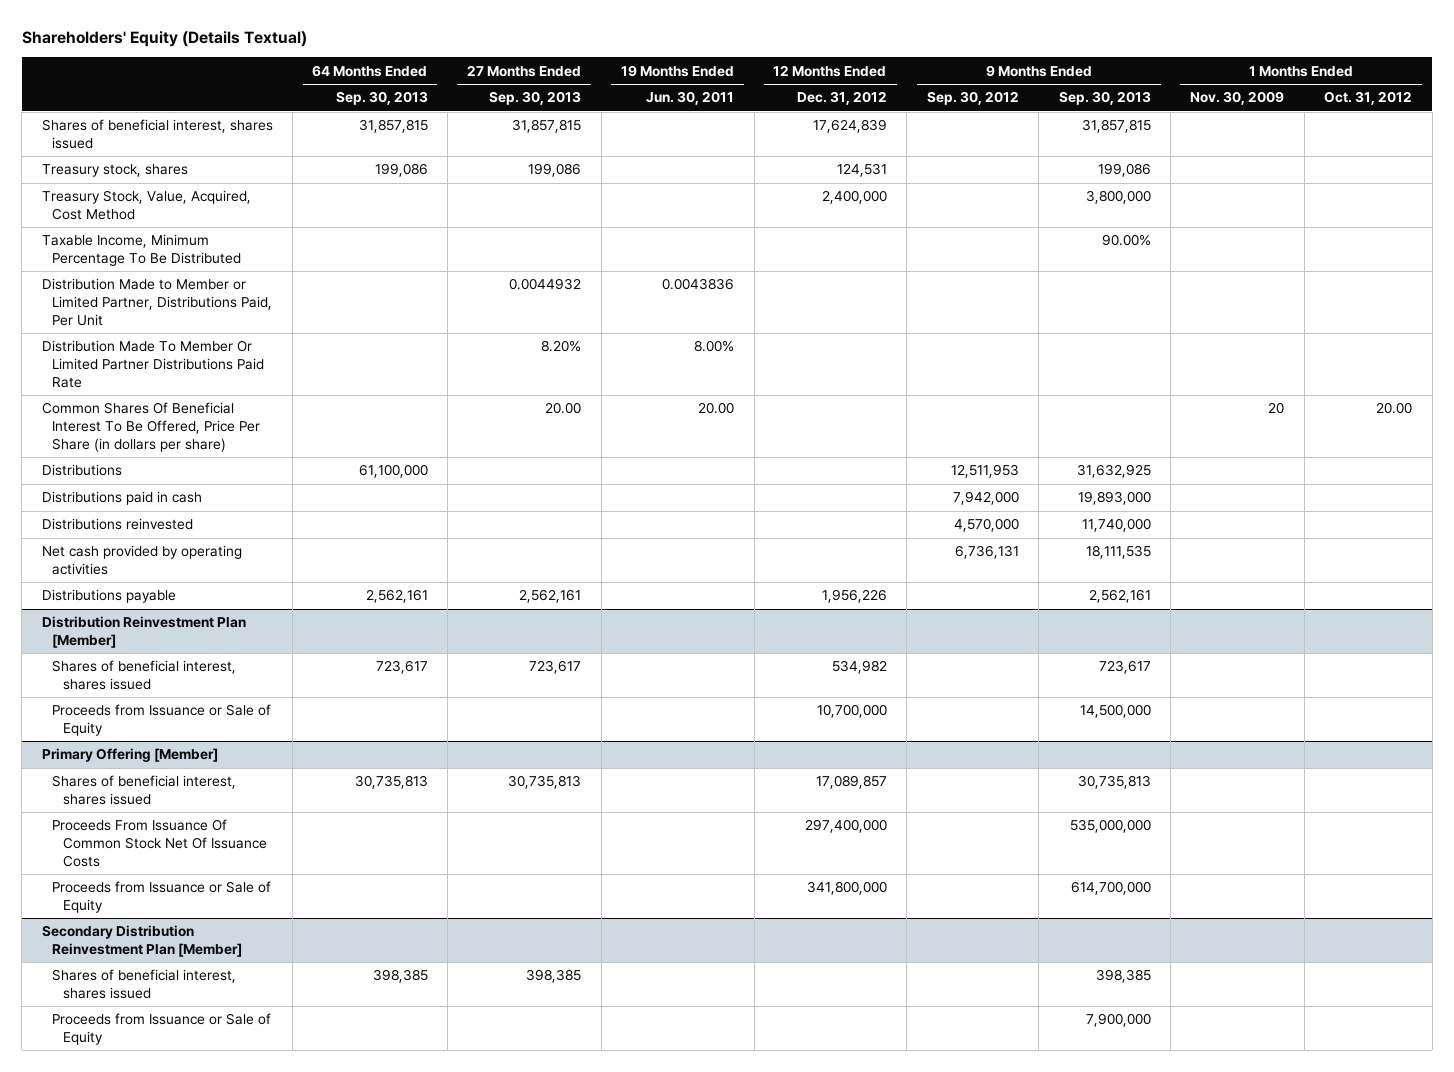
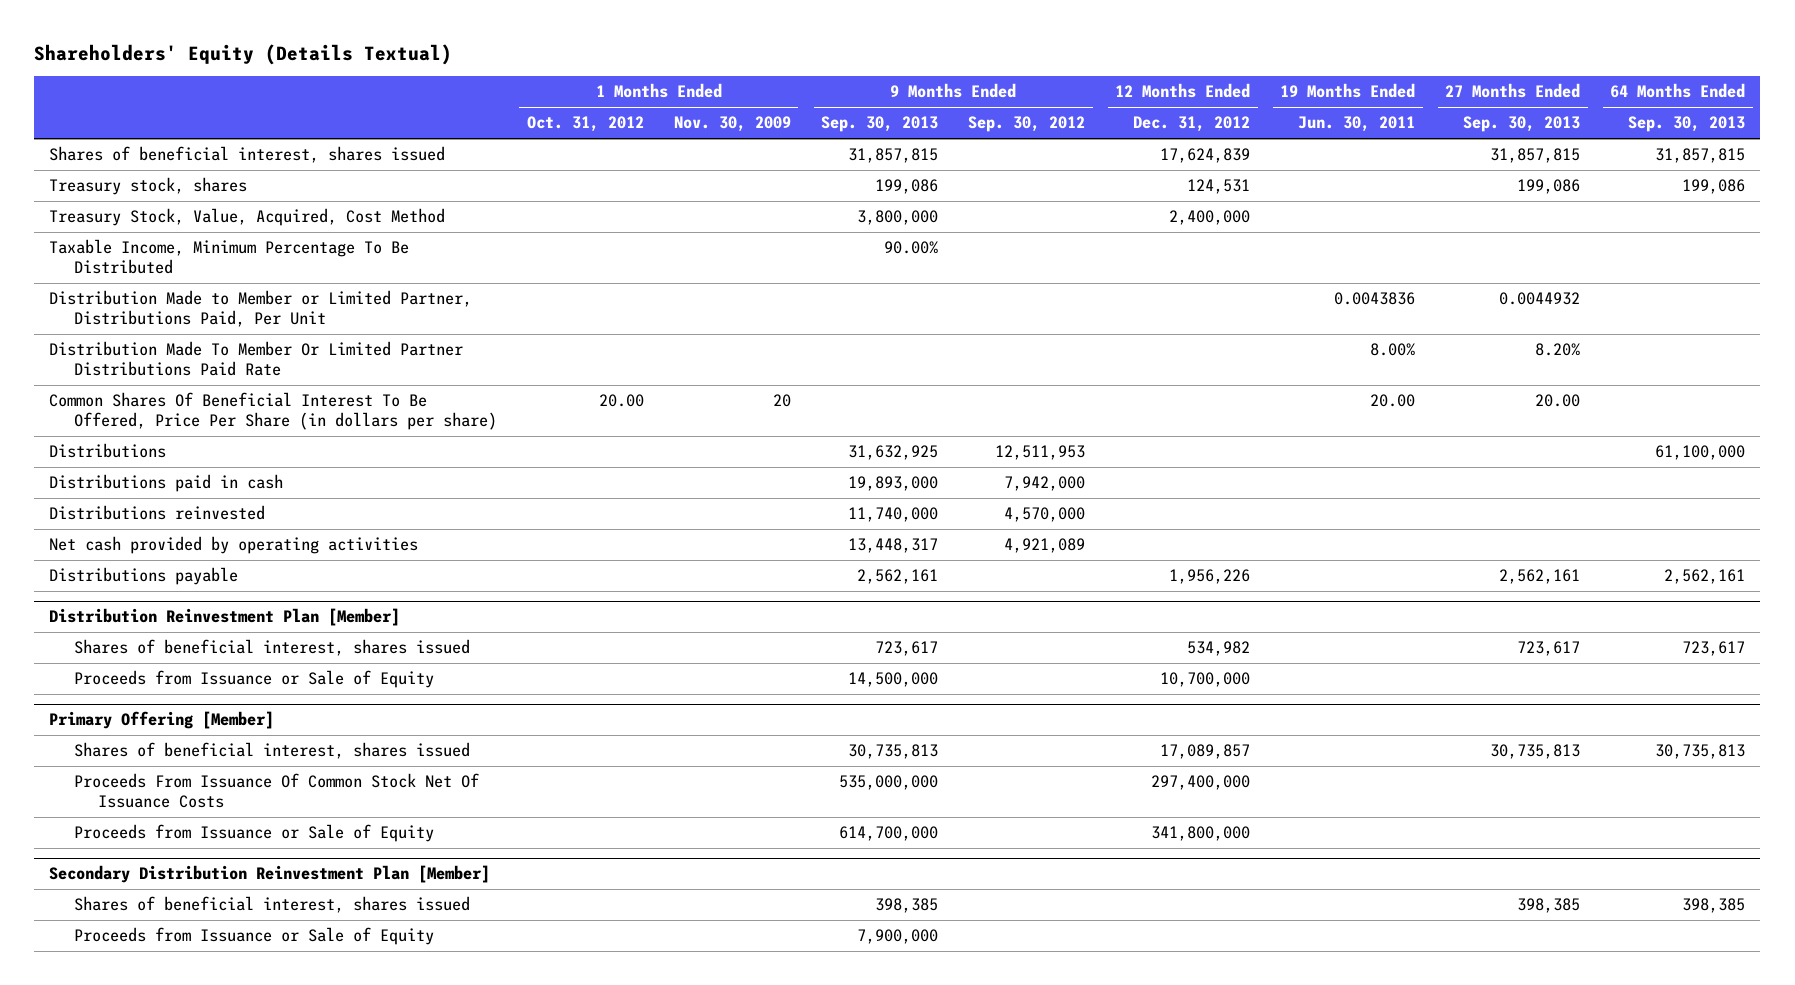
- | 64 Months Ended Sep. 30, 2013 | 27 Months Ended Sep. 30, 2013 | 19 Months Ended Jun. 30, 2011 | 12 Months Ended Dec. 31, 2012 | 9 Months Ended Sep. 30, 2012 | 9 Months Ended Sep. 30, 2013 | 1 Months Ended Nov. 30, 2009 | 1 Months Ended Oct. 31, 2012
+ | 1 Months Ended Oct. 31, 2012 | 1 Months Ended Nov. 30, 2009 | 9 Months Ended Sep. 30, 2013 | 9 Months Ended Sep. 30, 2012 | 12 Months Ended Dec. 31, 2012 | 19 Months Ended Jun. 30, 2011 | 27 Months Ended Sep. 30, 2013 | 64 Months Ended Sep. 30, 2013
- Net cash provided by operating activities | | | | | 6,736,131 | 18,111,535 | |
+ Net cash provided by operating activities | | | 13,448,317 | 4,921,089 | | | |

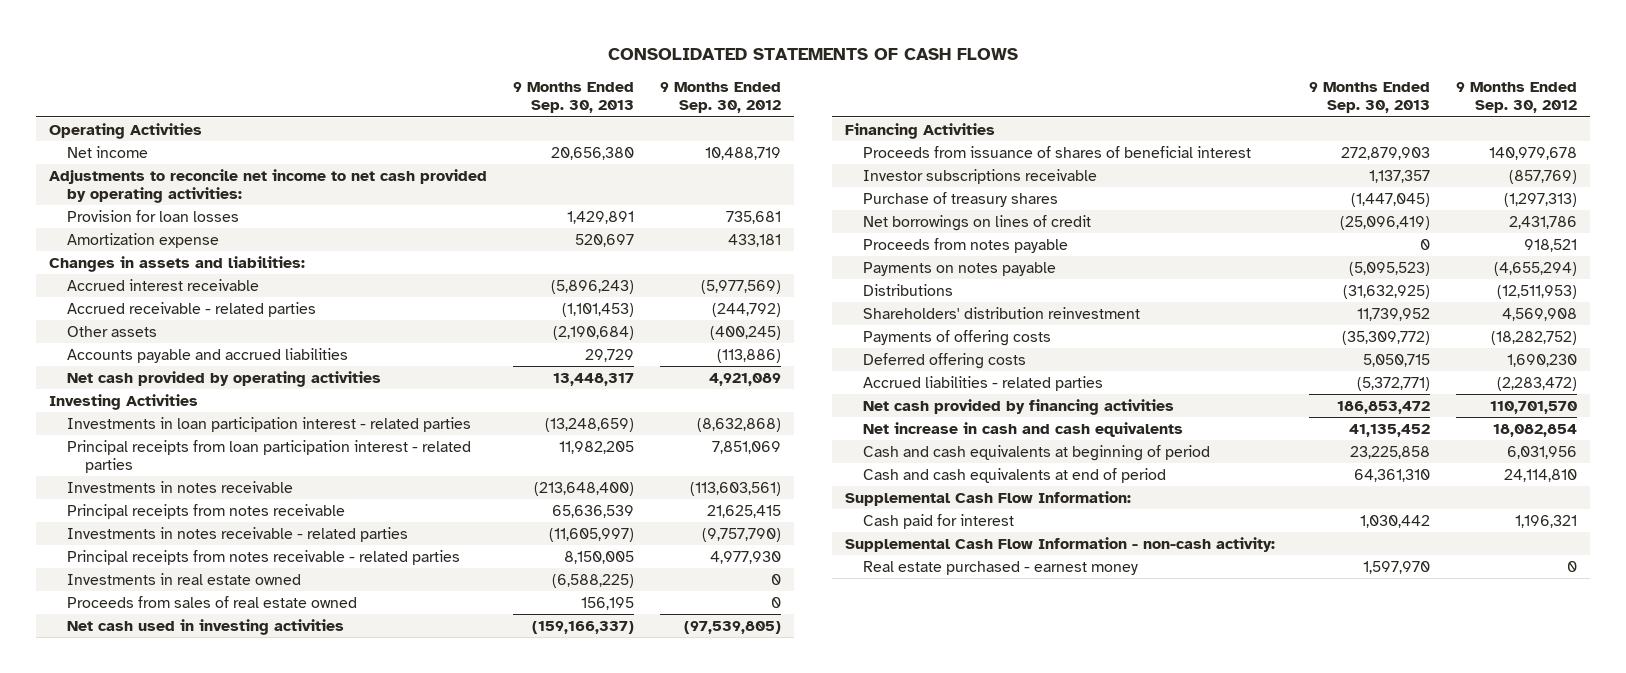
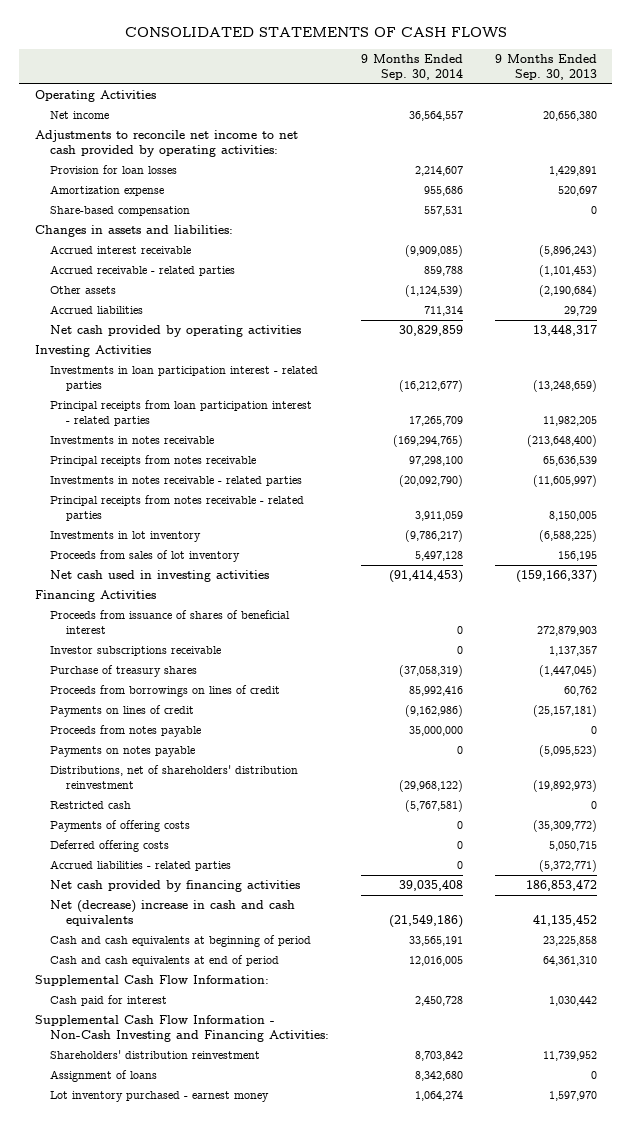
- | 9 Months Ended Sep. 30, 2013 | 9 Months Ended Sep. 30, 2012
+ | 9 Months Ended Sep. 30, 2014 | 9 Months Ended Sep. 30, 2013
+ Share-based compensation | 557,531 | 0
- Accounts payable and accrued liabilities | 29,729 | (113,886)
+ Accrued liabilities | 711,314 | 29,729
- Investments in real estate owned | (6,588,225) | 0
- Proceeds from sales of real estate owned | 156,195 | 0
+ Investments in lot inventory | (9,786,217) | (6,588,225)
+ Proceeds from sales of lot inventory | 5,497,128 | 156,195
- Net borrowings on lines of credit | (25,096,419) | 2,431,786
+ Proceeds from borrowings on lines of credit | 85,992,416 | 60,762
+ Payments on lines of credit | (9,162,986) | (25,157,181)
- Distributions | (31,632,925) | (12,511,953)
+ Distributions, net of shareholders' distribution reinvestment | (29,968,122) | (19,892,973)
+ Restricted cash | (5,767,581) | 0
- Net increase in cash and cash equivalents | 41,135,452 | 18,082,854
+ Net (decrease) increase in cash and cash equivalents | (21,549,186) | 41,135,452
- Supplemental Cash Flow Information - non-cash activity:
- Real estate purchased - earnest money | 1,597,970 | 0
+ Supplemental Cash Flow Information - Non-Cash Investing and Financing Activities:
moved down: Shareholders' distribution reinvestment | 8,703,842 | 11,739,952
+ Assignment of loans | 8,342,680 | 0
+ Lot inventory purchased - earnest money | 1,064,274 | 1,597,970

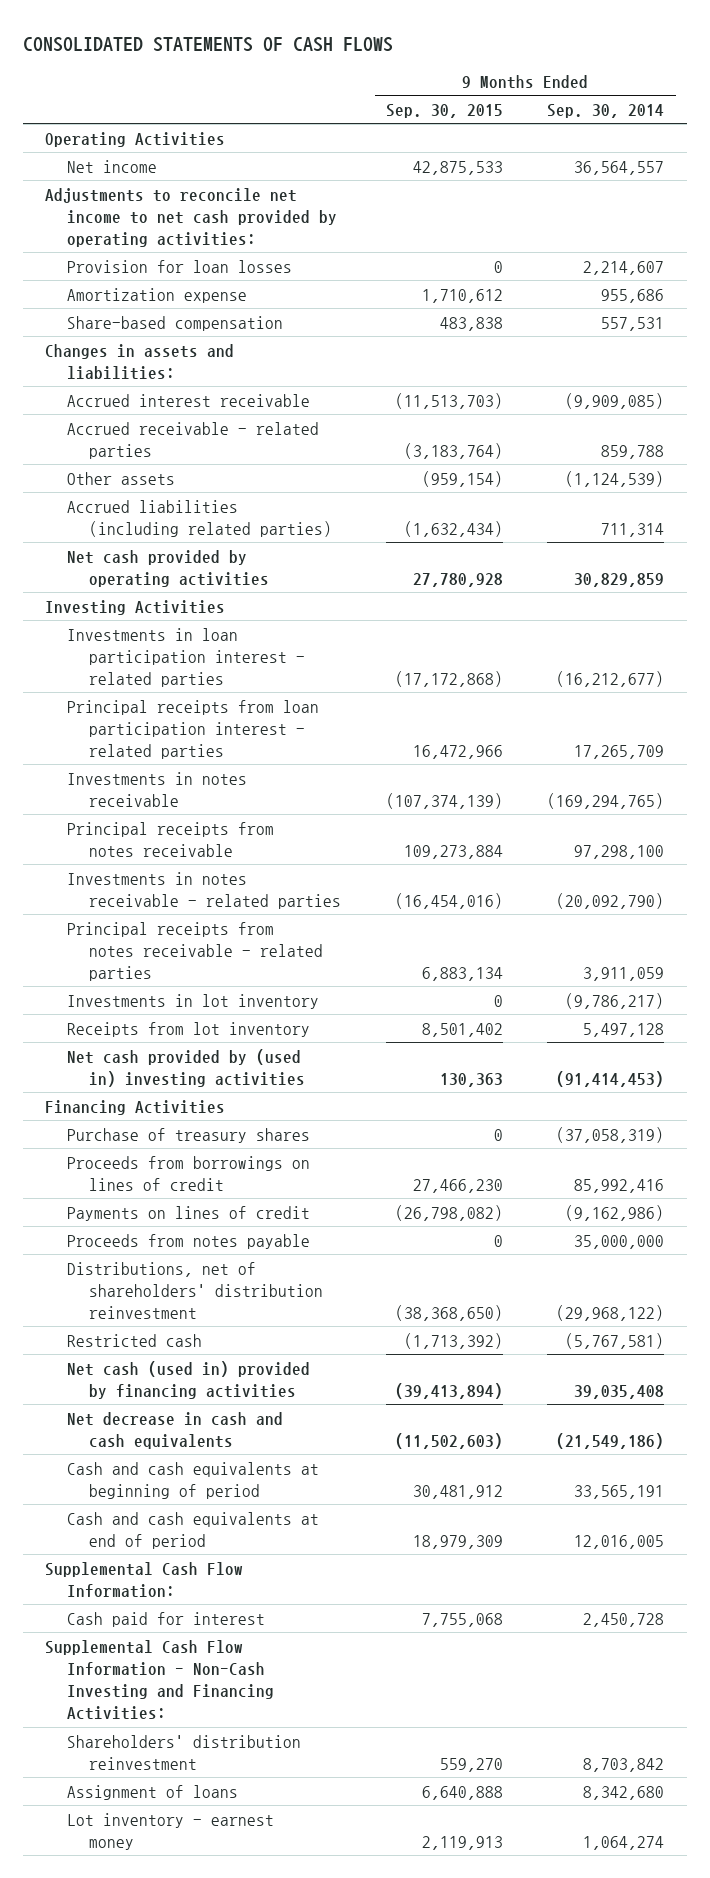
- | 9 Months Ended Sep. 30, 2014 | 9 Months Ended Sep. 30, 2013
+ | 9 Months Ended Sep. 30, 2015 | 9 Months Ended Sep. 30, 2014
- Accrued liabilities | 711,314 | 29,729
+ Accrued liabilities (including related parties) | (1,632,434) | 711,314
- Proceeds from sales of lot inventory | 5,497,128 | 156,195
- Net cash used in investing activities | (91,414,453) | (159,166,337)
+ Receipts from lot inventory | 8,501,402 | 5,497,128
+ Net cash provided by (used in) investing activities | 130,363 | (91,414,453)
- Proceeds from issuance of shares of beneficial interest | 0 | 272,879,903
- Investor subscriptions receivable | 0 | 1,137,357
- Payments on notes payable | 0 | (5,095,523)
- Payments of offering costs | 0 | (35,309,772)
- Deferred offering costs | 0 | 5,050,715
- Accrued liabilities - related parties | 0 | (5,372,771)
- Net cash provided by financing activities | 39,035,408 | 186,853,472
- Net (decrease) increase in cash and cash equivalents | (21,549,186) | 41,135,452
+ Net cash (used in) provided by financing activities | (39,413,894) | 39,035,408
+ Net decrease in cash and cash equivalents | (11,502,603) | (21,549,186)
- Lot inventory purchased - earnest money | 1,064,274 | 1,597,970
+ Lot inventory - earnest money | 2,119,913 | 1,064,274

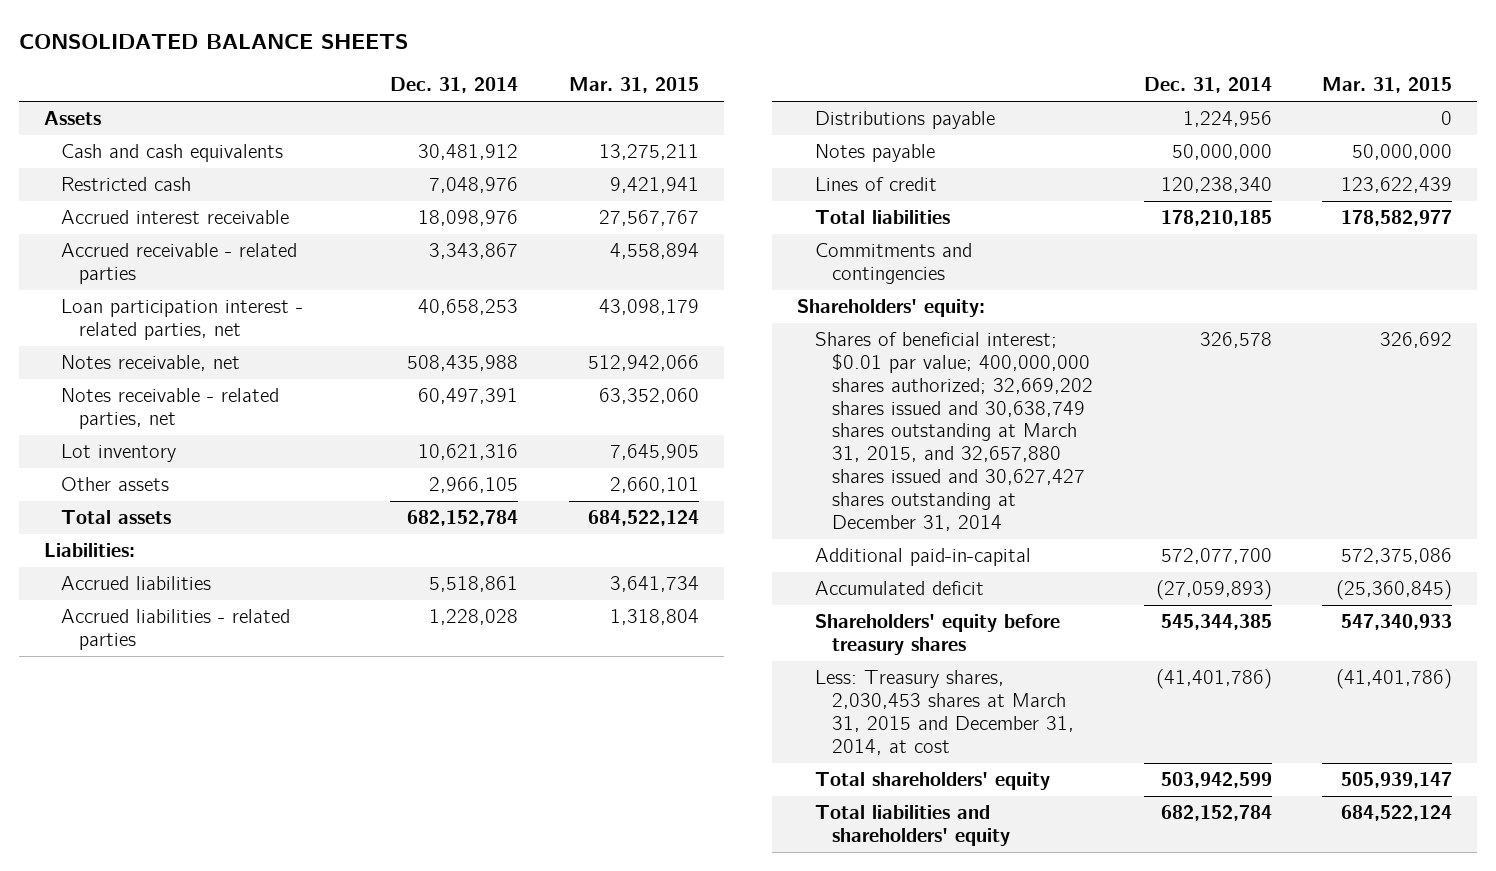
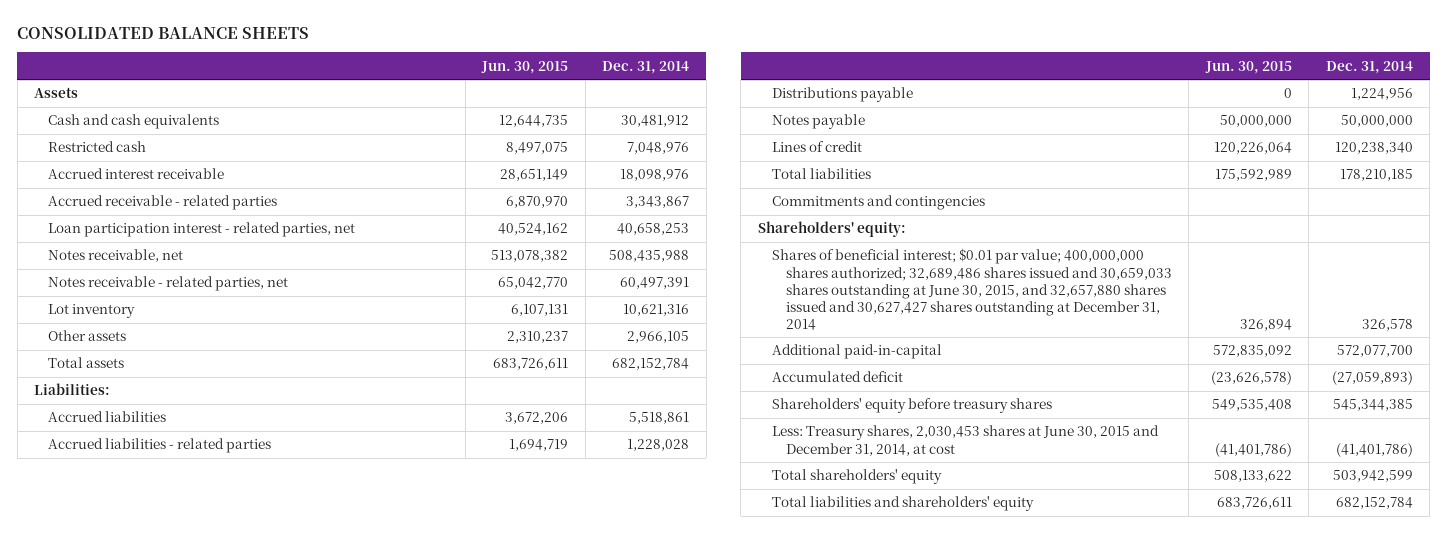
- | Dec. 31, 2014 | Mar. 31, 2015
+ | Jun. 30, 2015 | Dec. 31, 2014
- Shares of beneficial interest; $0.01 par value; 400,000,000 shares authorized; 32,669,202 shares issued and 30,638,749 shares outstanding at March 31, 2015, and 32,657,880 shares issued and 30,627,427 shares outstanding at December 31, 2014 | 326,578 | 326,692
+ Shares of beneficial interest; $0.01 par value; 400,000,000 shares authorized; 32,689,486 shares issued and 30,659,033 shares outstanding at June 30, 2015, and 32,657,880 shares issued and 30,627,427 shares outstanding at December 31, 2014 | 326,894 | 326,578
- Less: Treasury shares, 2,030,453 shares at March 31, 2015 and December 31, 2014, at cost | (41,401,786) | (41,401,786)
+ Less: Treasury shares, 2,030,453 shares at June 30, 2015 and December 31, 2014, at cost | (41,401,786) | (41,401,786)

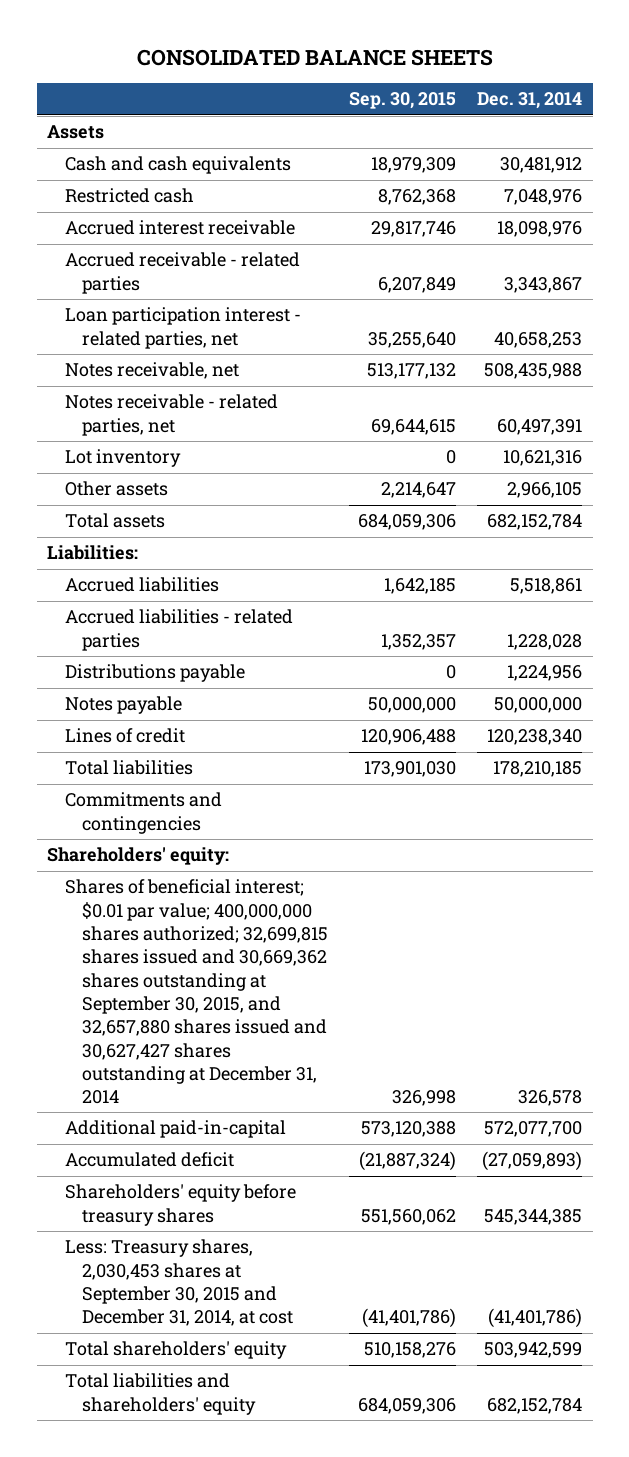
- | Jun. 30, 2015 | Dec. 31, 2014
+ | Sep. 30, 2015 | Dec. 31, 2014
- Shares of beneficial interest; $0.01 par value; 400,000,000 shares authorized; 32,689,486 shares issued and 30,659,033 shares outstanding at June 30, 2015, and 32,657,880 shares issued and 30,627,427 shares outstanding at December 31, 2014 | 326,894 | 326,578
+ Shares of beneficial interest; $0.01 par value; 400,000,000 shares authorized; 32,699,815 shares issued and 30,669,362 shares outstanding at September 30, 2015, and 32,657,880 shares issued and 30,627,427 shares outstanding at December 31, 2014 | 326,998 | 326,578
- Less: Treasury shares, 2,030,453 shares at June 30, 2015 and December 31, 2014, at cost | (41,401,786) | (41,401,786)
+ Less: Treasury shares, 2,030,453 shares at September 30, 2015 and December 31, 2014, at cost | (41,401,786) | (41,401,786)

